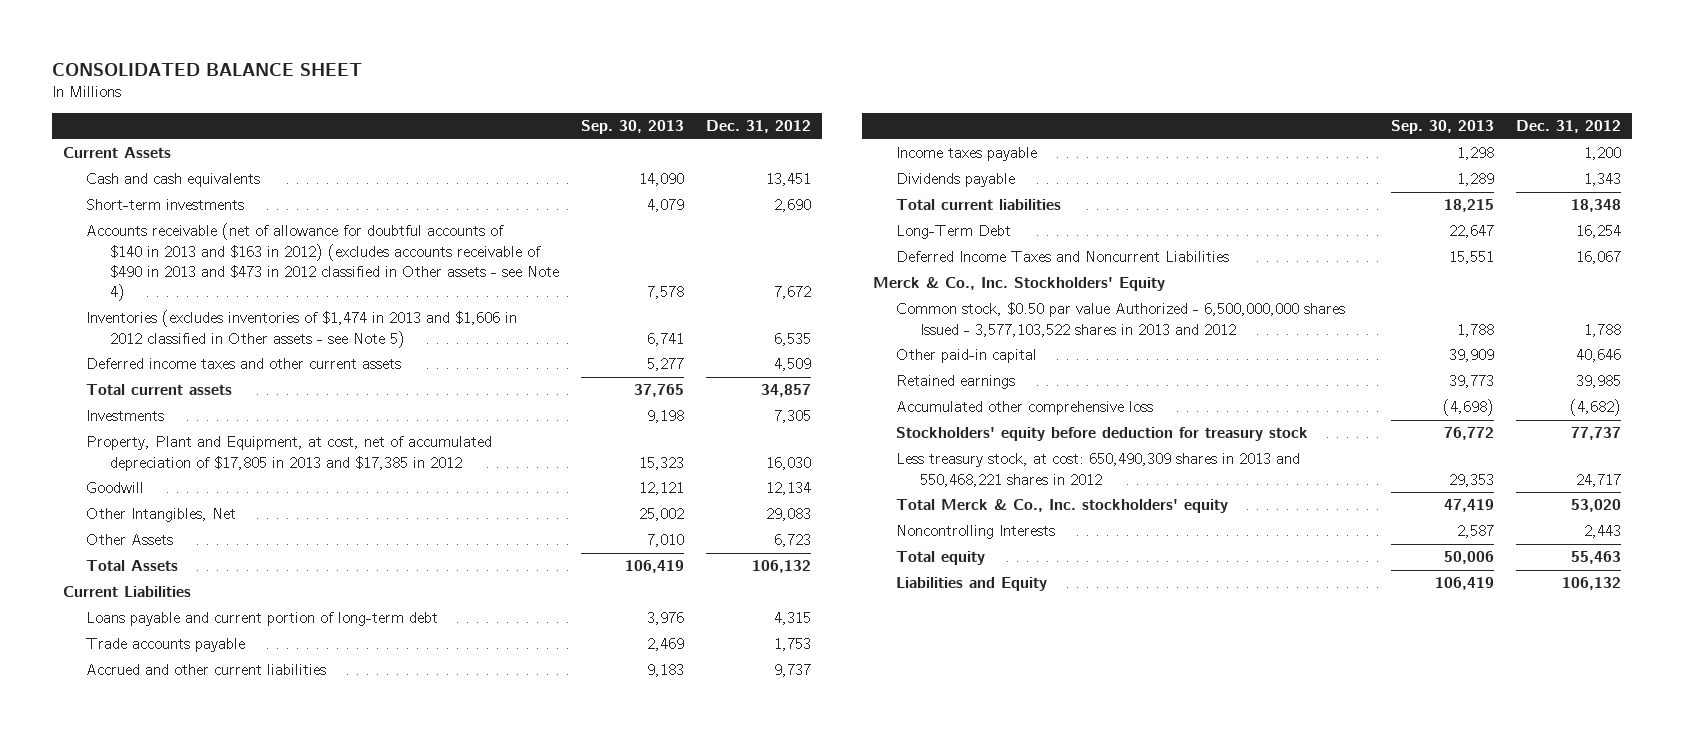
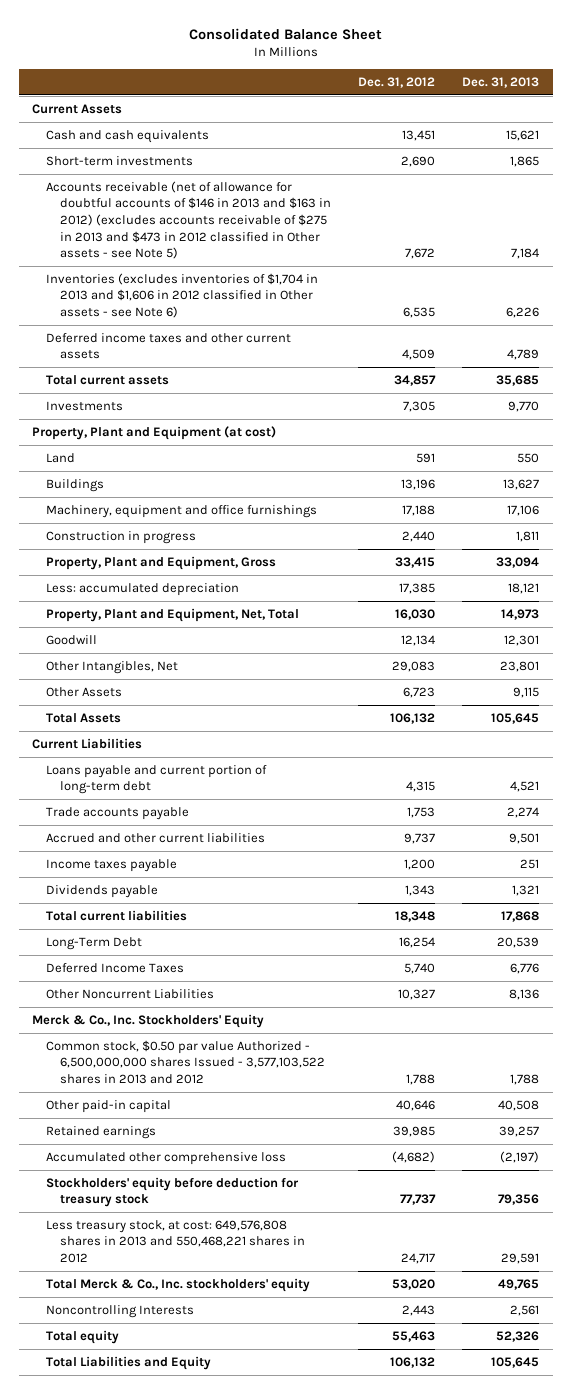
- CONSOLIDATED BALANCE SHEET
+ Consolidated Balance Sheet
- | Sep. 30, 2013 | Dec. 31, 2012
+ | Dec. 31, 2012 | Dec. 31, 2013
- Accounts receivable (net of allowance for doubtful accounts of $140 in 2013 and $163 in 2012) (excludes accounts receivable of $490 in 2013 and $473 in 2012 classified in Other assets - see Note 4) | 7,578 | 7,672
- Inventories (excludes inventories of $1,474 in 2013 and $1,606 in 2012 classified in Other assets - see Note 5) | 6,741 | 6,535
+ Accounts receivable (net of allowance for doubtful accounts of $146 in 2013 and $163 in 2012) (excludes accounts receivable of $275 in 2013 and $473 in 2012 classified in Other assets - see Note 5) | 7,672 | 7,184
+ Inventories (excludes inventories of $1,704 in 2013 and $1,606 in 2012 classified in Other assets - see Note 6) | 6,535 | 6,226
- Property, Plant and Equipment, at cost, net of accumulated depreciation of $17,805 in 2013 and $17,385 in 2012 | 15,323 | 16,030
+ Property, Plant and Equipment (at cost)
+ Land | 591 | 550
+ Buildings | 13,196 | 13,627
+ Machinery, equipment and office furnishings | 17,188 | 17,106
+ Construction in progress | 2,440 | 1,811
+ Property, Plant and Equipment, Gross | 33,415 | 33,094
+ Less: accumulated depreciation | 17,385 | 18,121
+ Property, Plant and Equipment, Net, Total | 16,030 | 14,973
- Deferred Income Taxes and Noncurrent Liabilities | 15,551 | 16,067
+ Deferred Income Taxes | 5,740 | 6,776
+ Other Noncurrent Liabilities | 10,327 | 8,136
- Less treasury stock, at cost: 650,490,309 shares in 2013 and 550,468,221 shares in 2012 | 29,353 | 24,717
+ Less treasury stock, at cost: 649,576,808 shares in 2013 and 550,468,221 shares in 2012 | 24,717 | 29,591
- Liabilities and Equity | 106,419 | 106,132
+ Total Liabilities and Equity | 106,132 | 105,645

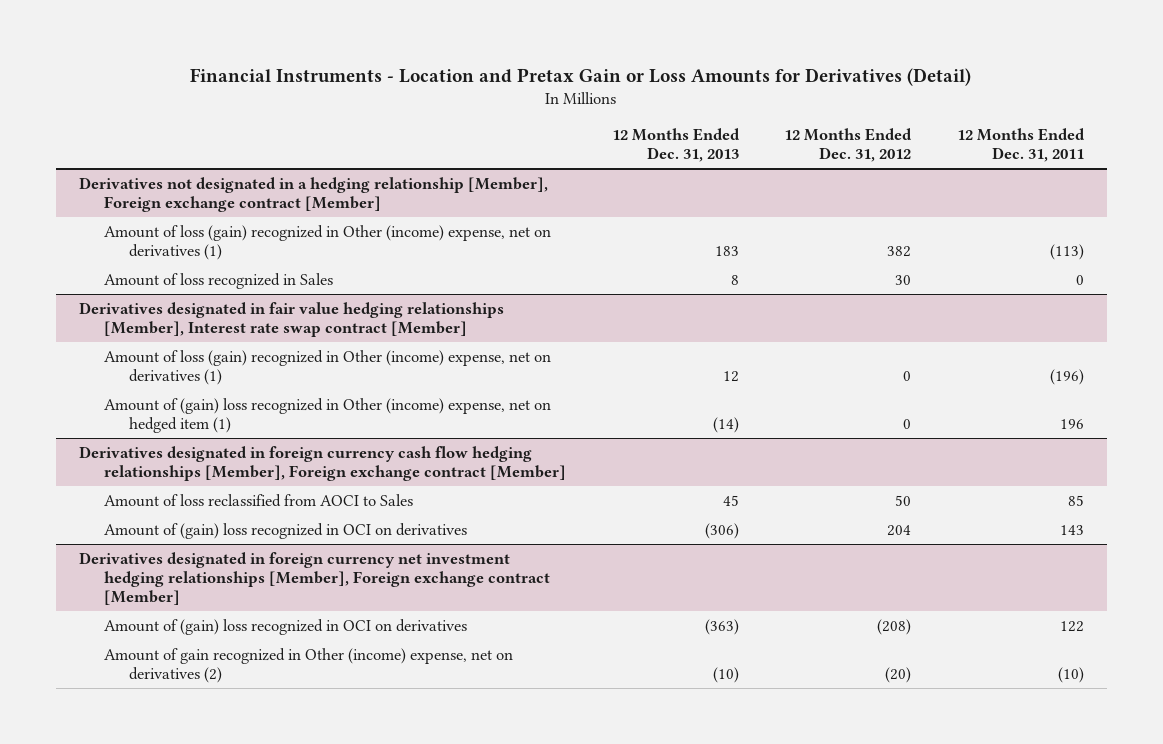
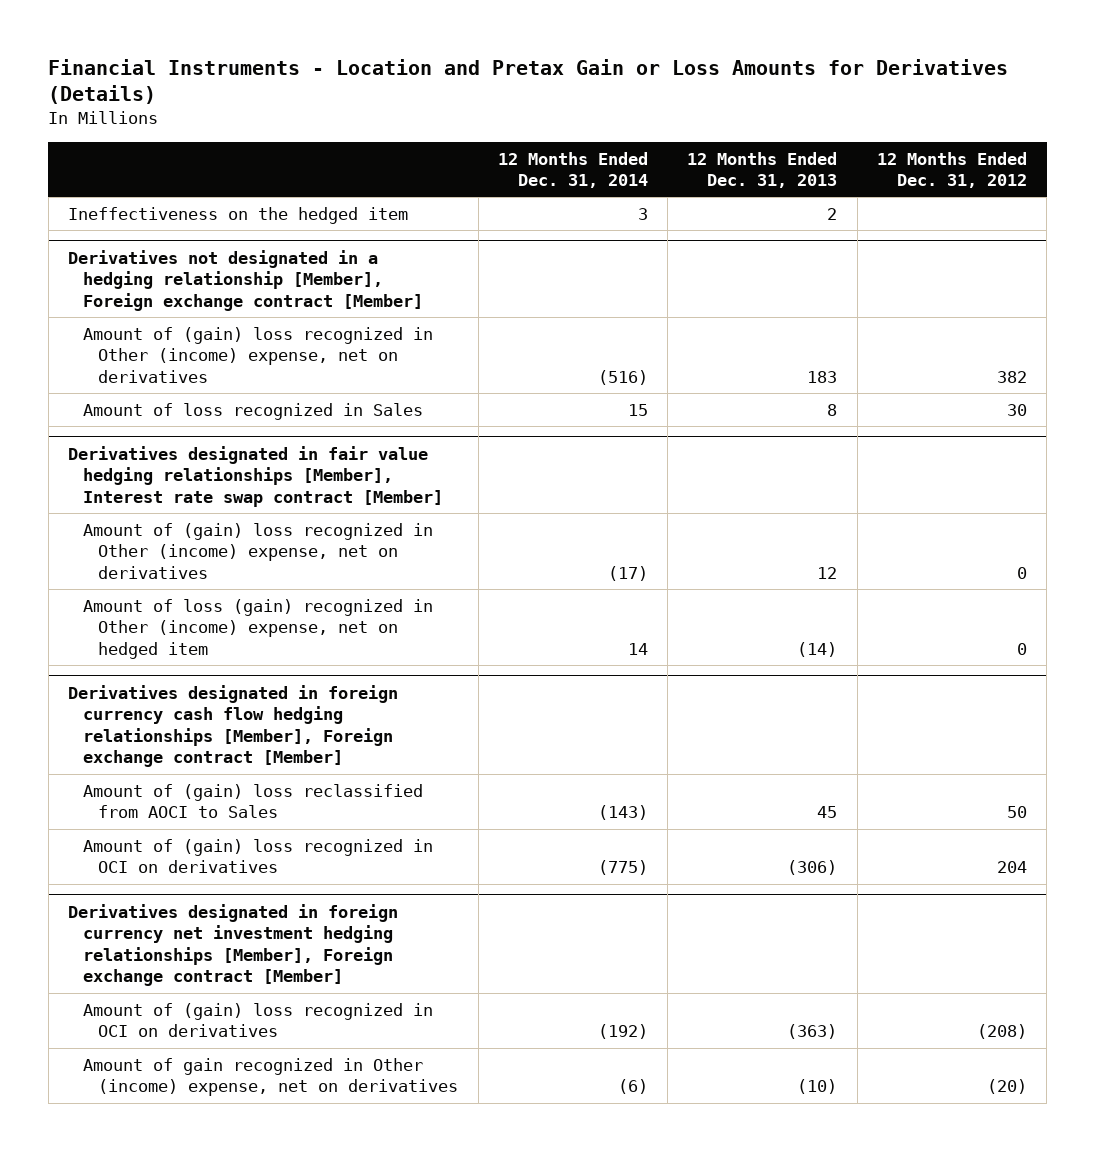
- Financial Instruments - Location and Pretax Gain or Loss Amounts for Derivatives (Detail)
+ Financial Instruments - Location and Pretax Gain or Loss Amounts for Derivatives (Details)
- | 12 Months Ended Dec. 31, 2013 | 12 Months Ended Dec. 31, 2012 | 12 Months Ended Dec. 31, 2011
+ | 12 Months Ended Dec. 31, 2014 | 12 Months Ended Dec. 31, 2013 | 12 Months Ended Dec. 31, 2012
+ Ineffectiveness on the hedged item | 3 | 2 |
@ Derivatives not designated in a hedging relationship [Member], Foreign exchange contract [Member]
- Amount of loss (gain) recognized in Other (income) expense, net on derivatives (1) | 183 | 382 | (113)
+ Amount of (gain) loss recognized in Other (income) expense, net on derivatives | (516) | 183 | 382
@ Derivatives designated in fair value hedging relationships [Member], Interest rate swap contract [Member]
- Amount of loss (gain) recognized in Other (income) expense, net on derivatives (1) | 12 | 0 | (196)
- Amount of (gain) loss recognized in Other (income) expense, net on hedged item (1) | (14) | 0 | 196
+ Amount of (gain) loss recognized in Other (income) expense, net on derivatives | (17) | 12 | 0
+ Amount of loss (gain) recognized in Other (income) expense, net on hedged item | 14 | (14) | 0
@ Derivatives designated in foreign currency cash flow hedging relationships [Member], Foreign exchange contract [Member]
- Amount of loss reclassified from AOCI to Sales | 45 | 50 | 85
+ Amount of (gain) loss reclassified from AOCI to Sales | (143) | 45 | 50
@ Derivatives designated in foreign currency net investment hedging relationships [Member], Foreign exchange contract [Member]
- Amount of gain recognized in Other (income) expense, net on derivatives (2) | (10) | (20) | (10)
+ Amount of gain recognized in Other (income) expense, net on derivatives | (6) | (10) | (20)

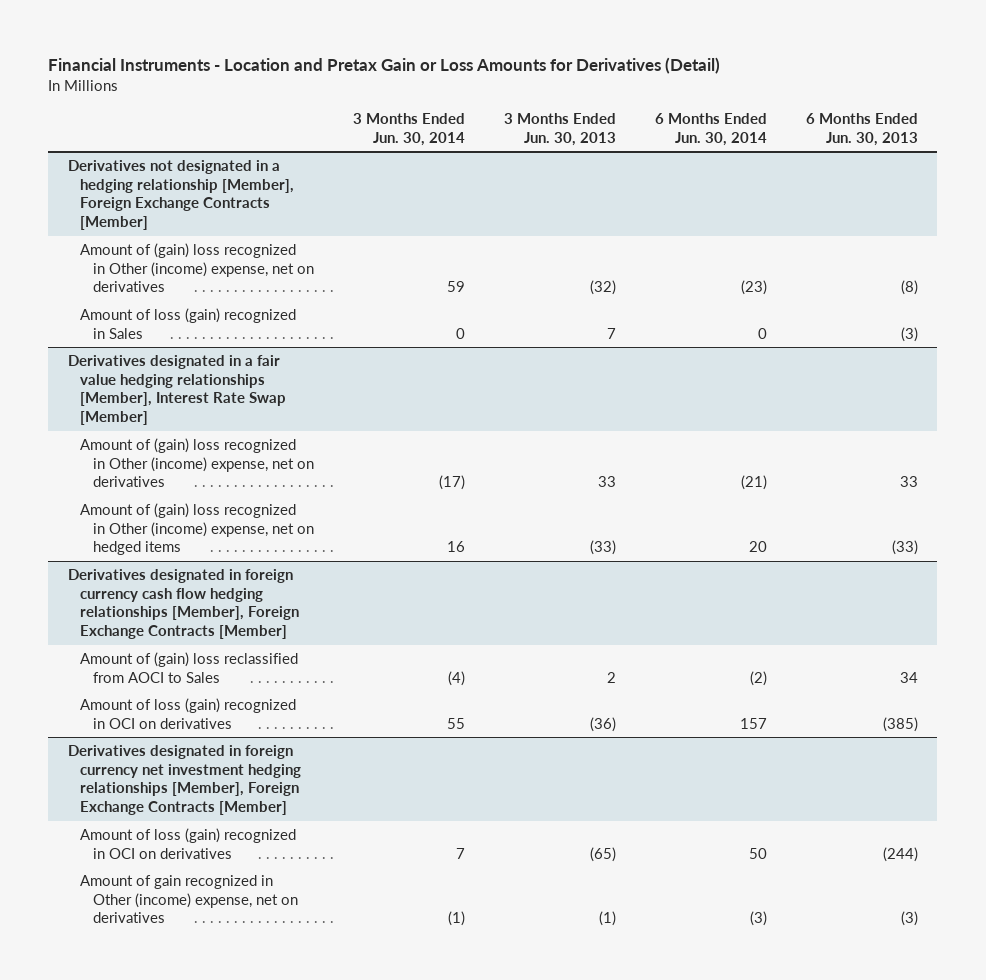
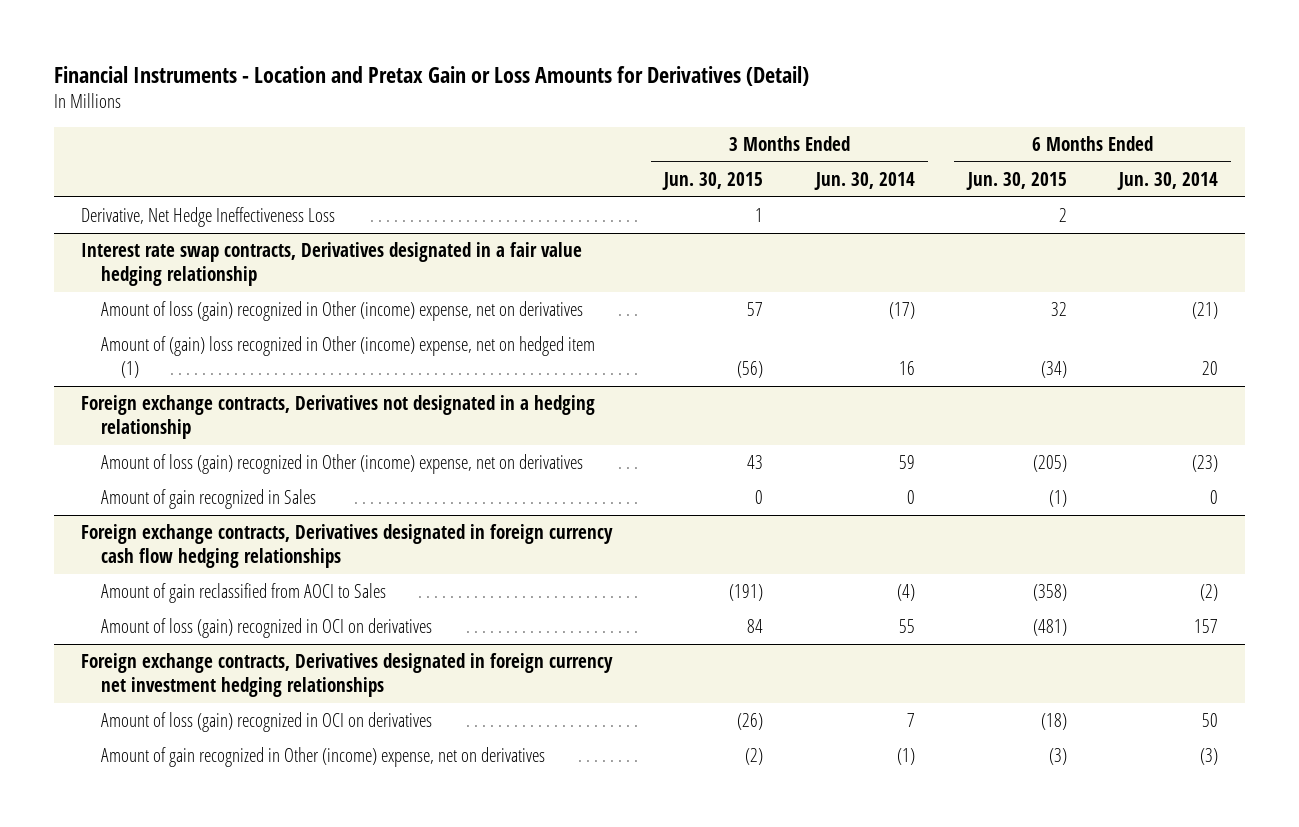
- | 3 Months Ended Jun. 30, 2014 | 3 Months Ended Jun. 30, 2013 | 6 Months Ended Jun. 30, 2014 | 6 Months Ended Jun. 30, 2013
+ | 3 Months Ended Jun. 30, 2015 | 3 Months Ended Jun. 30, 2014 | 6 Months Ended Jun. 30, 2015 | 6 Months Ended Jun. 30, 2014
- Derivatives not designated in a hedging relationship [Member], Foreign Exchange Contracts [Member]
- Amount of (gain) loss recognized in Other (income) expense, net on derivatives | 59 | (32) | (23) | (8)
- Amount of loss (gain) recognized in Sales | 0 | 7 | 0 | (3)
- Derivatives designated in a fair value hedging relationships [Member], Interest Rate Swap [Member]
- Amount of (gain) loss recognized in Other (income) expense, net on derivatives | (17) | 33 | (21) | 33
- Amount of (gain) loss recognized in Other (income) expense, net on hedged items | 16 | (33) | 20 | (33)
- Derivatives designated in foreign currency cash flow hedging relationships [Member], Foreign Exchange Contracts [Member]
- Amount of (gain) loss reclassified from AOCI to Sales | (4) | 2 | (2) | 34
+ Derivative, Net Hedge Ineffectiveness Loss | 1 | | 2 |
+ Interest rate swap contracts, Derivatives designated in a fair value hedging relationship
+ Amount of loss (gain) recognized in Other (income) expense, net on derivatives | 57 | (17) | 32 | (21)
+ Amount of (gain) loss recognized in Other (income) expense, net on hedged item (1) | (56) | 16 | (34) | 20
+ Foreign exchange contracts, Derivatives not designated in a hedging relationship
+ Amount of loss (gain) recognized in Other (income) expense, net on derivatives | 43 | 59 | (205) | (23)
+ Amount of gain recognized in Sales | 0 | 0 | (1) | 0
+ Foreign exchange contracts, Derivatives designated in foreign currency cash flow hedging relationships
+ Amount of gain reclassified from AOCI to Sales | (191) | (4) | (358) | (2)
- Derivatives designated in foreign currency net investment hedging relationships [Member], Foreign Exchange Contracts [Member]
+ Foreign exchange contracts, Derivatives designated in foreign currency net investment hedging relationships

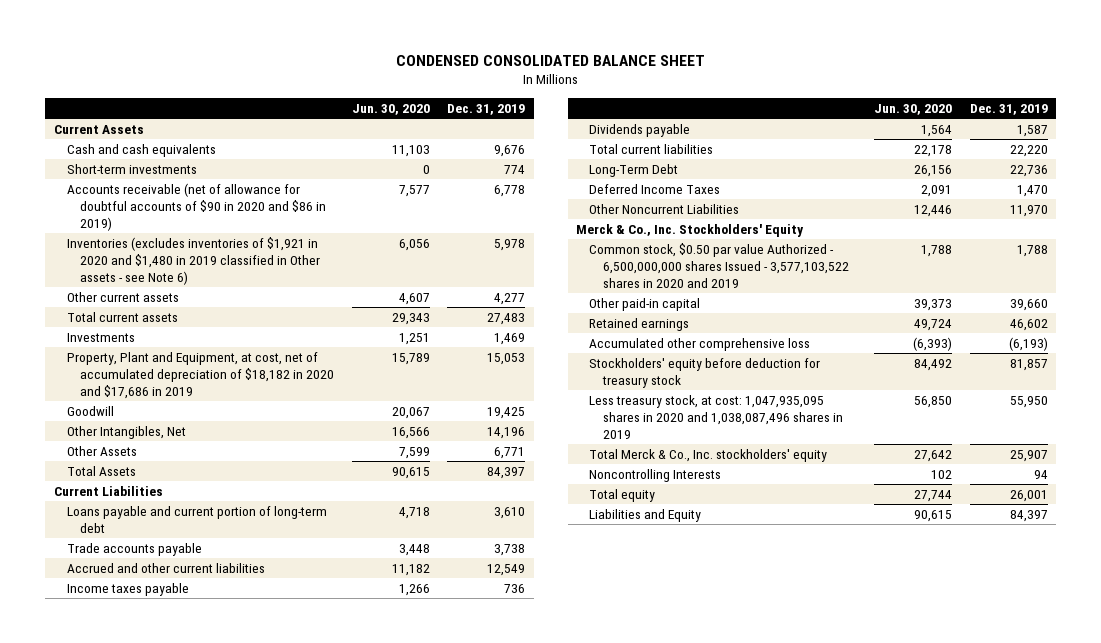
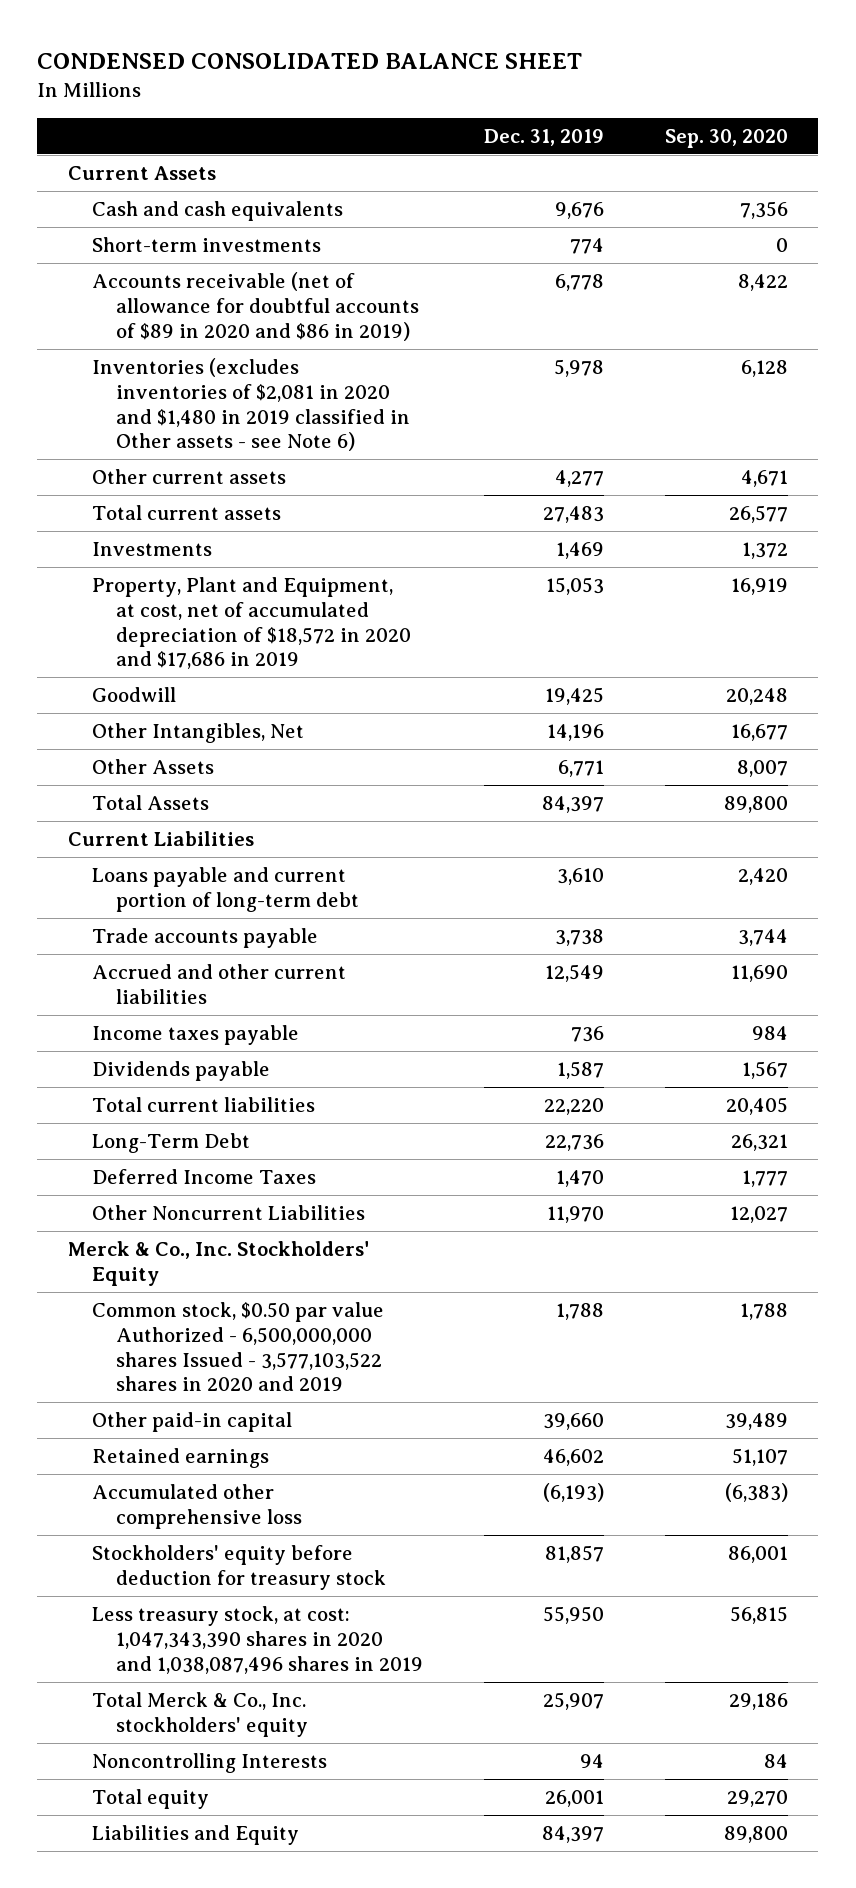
- | Jun. 30, 2020 | Dec. 31, 2019
+ | Dec. 31, 2019 | Sep. 30, 2020
- Accounts receivable (net of allowance for doubtful accounts of $90 in 2020 and $86 in 2019) | 7,577 | 6,778
- Inventories (excludes inventories of $1,921 in 2020 and $1,480 in 2019 classified in Other assets - see Note 6) | 6,056 | 5,978
+ Accounts receivable (net of allowance for doubtful accounts of $89 in 2020 and $86 in 2019) | 6,778 | 8,422
+ Inventories (excludes inventories of $2,081 in 2020 and $1,480 in 2019 classified in Other assets - see Note 6) | 5,978 | 6,128
- Property, Plant and Equipment, at cost, net of accumulated depreciation of $18,182 in 2020 and $17,686 in 2019 | 15,789 | 15,053
+ Property, Plant and Equipment, at cost, net of accumulated depreciation of $18,572 in 2020 and $17,686 in 2019 | 15,053 | 16,919
- Less treasury stock, at cost: 1,047,935,095 shares in 2020 and 1,038,087,496 shares in 2019 | 56,850 | 55,950
+ Less treasury stock, at cost: 1,047,343,390 shares in 2020 and 1,038,087,496 shares in 2019 | 55,950 | 56,815

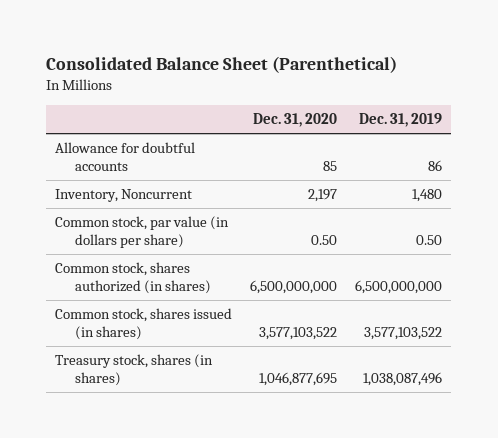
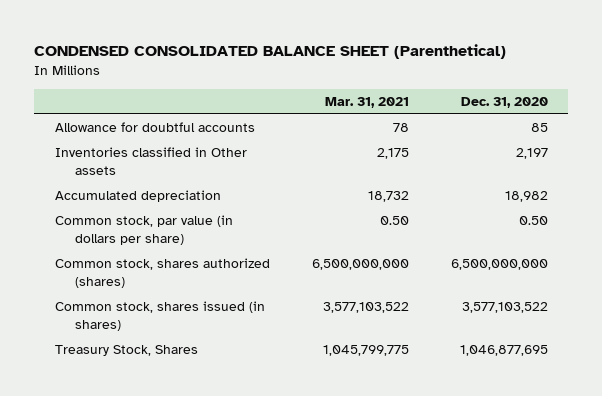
- Consolidated Balance Sheet (Parenthetical)
+ CONDENSED CONSOLIDATED BALANCE SHEET (Parenthetical)
- | Dec. 31, 2020 | Dec. 31, 2019
+ | Mar. 31, 2021 | Dec. 31, 2020
- Inventory, Noncurrent | 2,197 | 1,480
+ Inventories classified in Other assets | 2,175 | 2,197
+ Accumulated depreciation | 18,732 | 18,982
- Common stock, shares authorized (in shares) | 6,500,000,000 | 6,500,000,000
+ Common stock, shares authorized (shares) | 6,500,000,000 | 6,500,000,000
- Treasury stock, shares (in shares) | 1,046,877,695 | 1,038,087,496
+ Treasury Stock, Shares | 1,045,799,775 | 1,046,877,695

